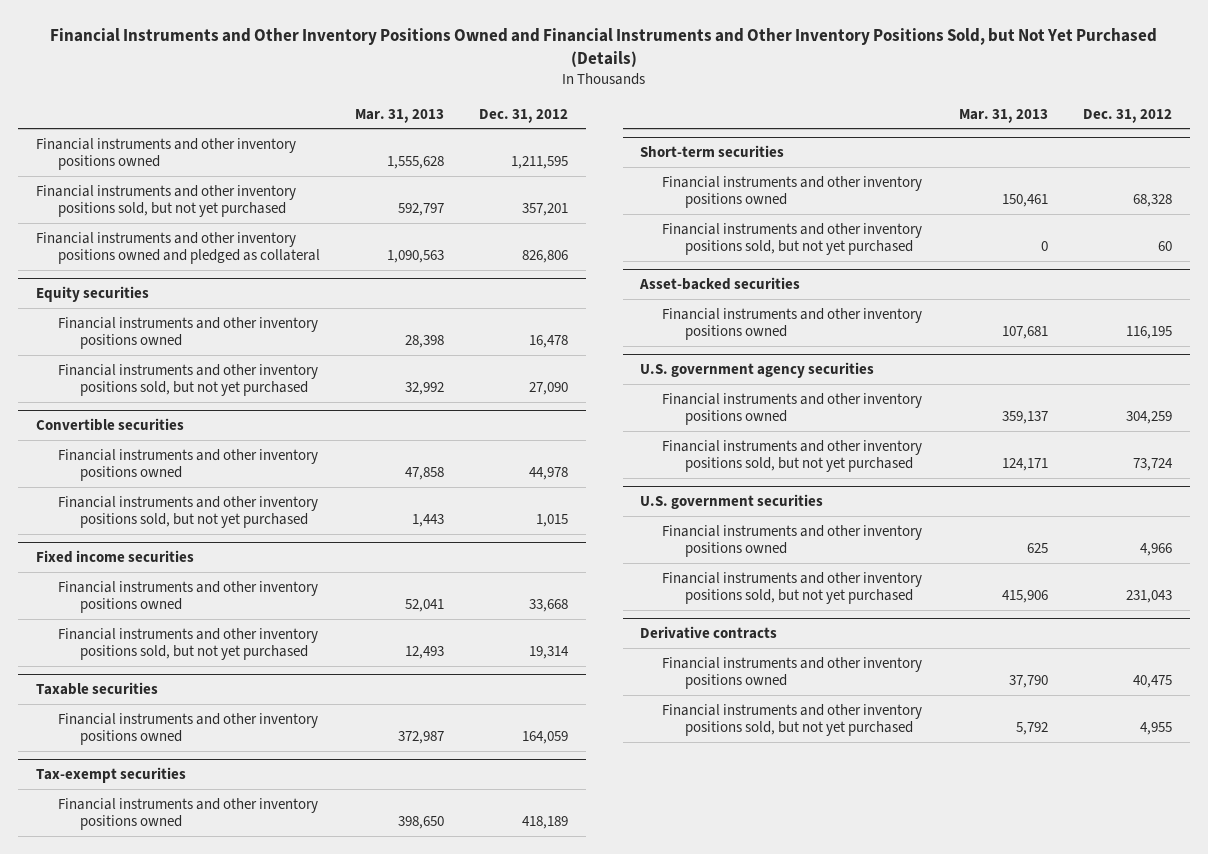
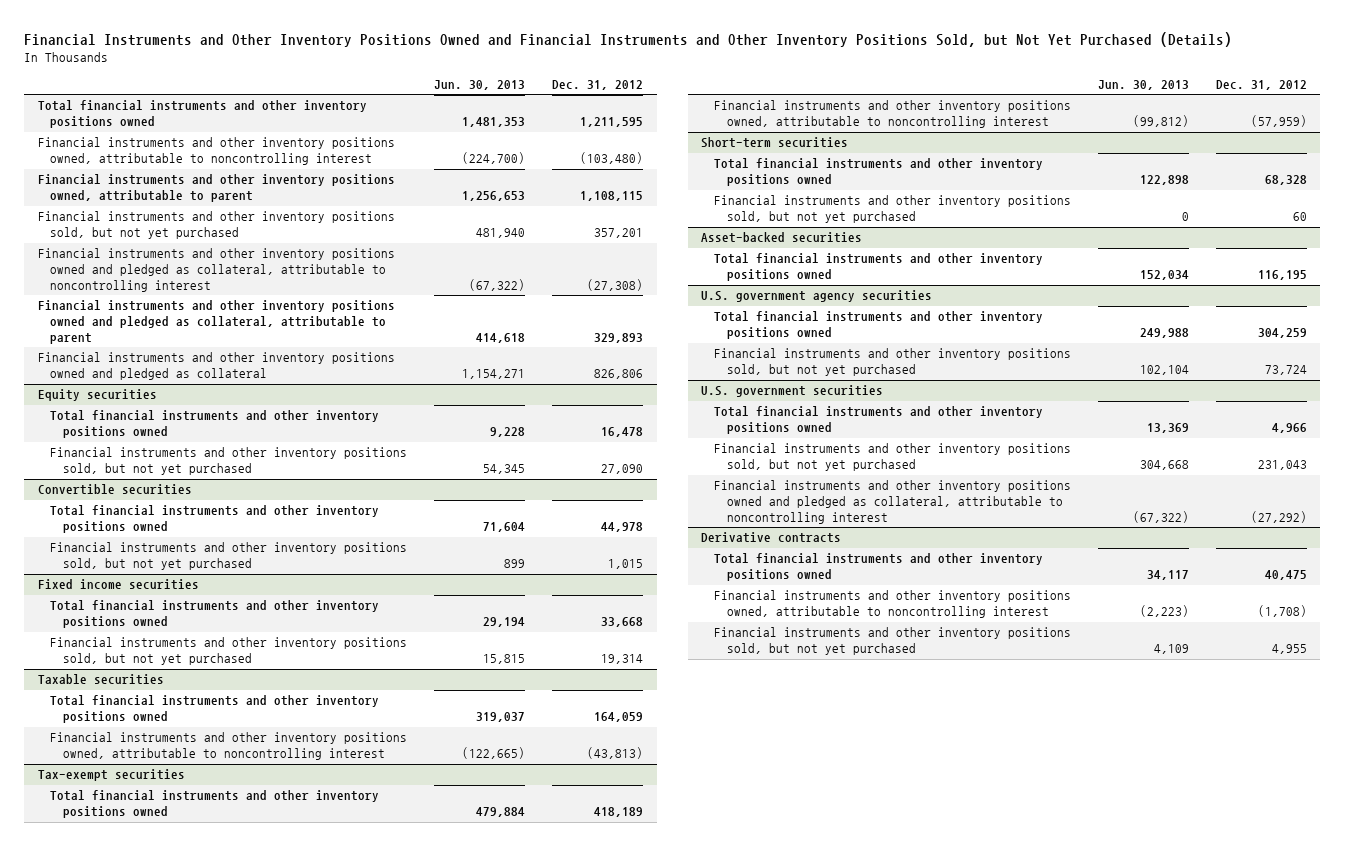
- | Mar. 31, 2013 | Dec. 31, 2012
+ | Jun. 30, 2013 | Dec. 31, 2012
- Financial instruments and other inventory positions owned | 1,555,628 | 1,211,595
+ Total financial instruments and other inventory positions owned | 1,481,353 | 1,211,595
+ Financial instruments and other inventory positions owned, attributable to noncontrolling interest | (224,700) | (103,480)
+ Financial instruments and other inventory positions owned, attributable to parent | 1,256,653 | 1,108,115
+ Financial instruments and other inventory positions owned and pledged as collateral, attributable to noncontrolling interest | (67,322) | (27,308)
+ Financial instruments and other inventory positions owned and pledged as collateral, attributable to parent | 414,618 | 329,893
@ Equity securities
- Financial instruments and other inventory positions owned | 28,398 | 16,478
+ Total financial instruments and other inventory positions owned | 9,228 | 16,478
@ Convertible securities
- Financial instruments and other inventory positions owned | 47,858 | 44,978
+ Total financial instruments and other inventory positions owned | 71,604 | 44,978
@ Fixed income securities
- Financial instruments and other inventory positions owned | 52,041 | 33,668
+ Total financial instruments and other inventory positions owned | 29,194 | 33,668
@ Taxable securities
- Financial instruments and other inventory positions owned | 372,987 | 164,059
+ Total financial instruments and other inventory positions owned | 319,037 | 164,059
+ Financial instruments and other inventory positions owned, attributable to noncontrolling interest | (122,665) | (43,813)
@ Tax-exempt securities
- Financial instruments and other inventory positions owned | 398,650 | 418,189
+ Total financial instruments and other inventory positions owned | 479,884 | 418,189
+ Financial instruments and other inventory positions owned, attributable to noncontrolling interest | (99,812) | (57,959)
@ Short-term securities
- Financial instruments and other inventory positions owned | 150,461 | 68,328
+ Total financial instruments and other inventory positions owned | 122,898 | 68,328
@ Asset-backed securities
- Financial instruments and other inventory positions owned | 107,681 | 116,195
+ Total financial instruments and other inventory positions owned | 152,034 | 116,195
@ U.S. government agency securities
- Financial instruments and other inventory positions owned | 359,137 | 304,259
+ Total financial instruments and other inventory positions owned | 249,988 | 304,259
@ U.S. government securities
- Financial instruments and other inventory positions owned | 625 | 4,966
+ Total financial instruments and other inventory positions owned | 13,369 | 4,966
+ Financial instruments and other inventory positions owned and pledged as collateral, attributable to noncontrolling interest | (67,322) | (27,292)
@ Derivative contracts
- Financial instruments and other inventory positions owned | 37,790 | 40,475
+ Total financial instruments and other inventory positions owned | 34,117 | 40,475
+ Financial instruments and other inventory positions owned, attributable to noncontrolling interest | (2,223) | (1,708)

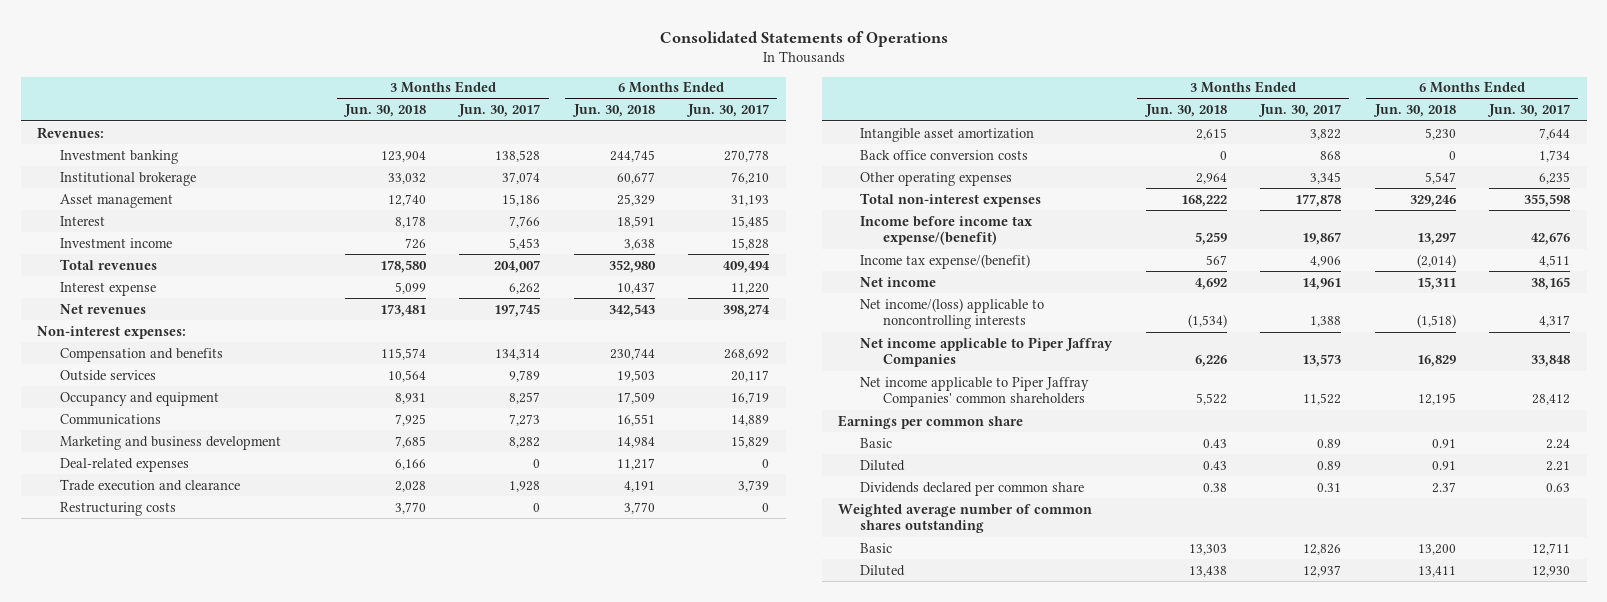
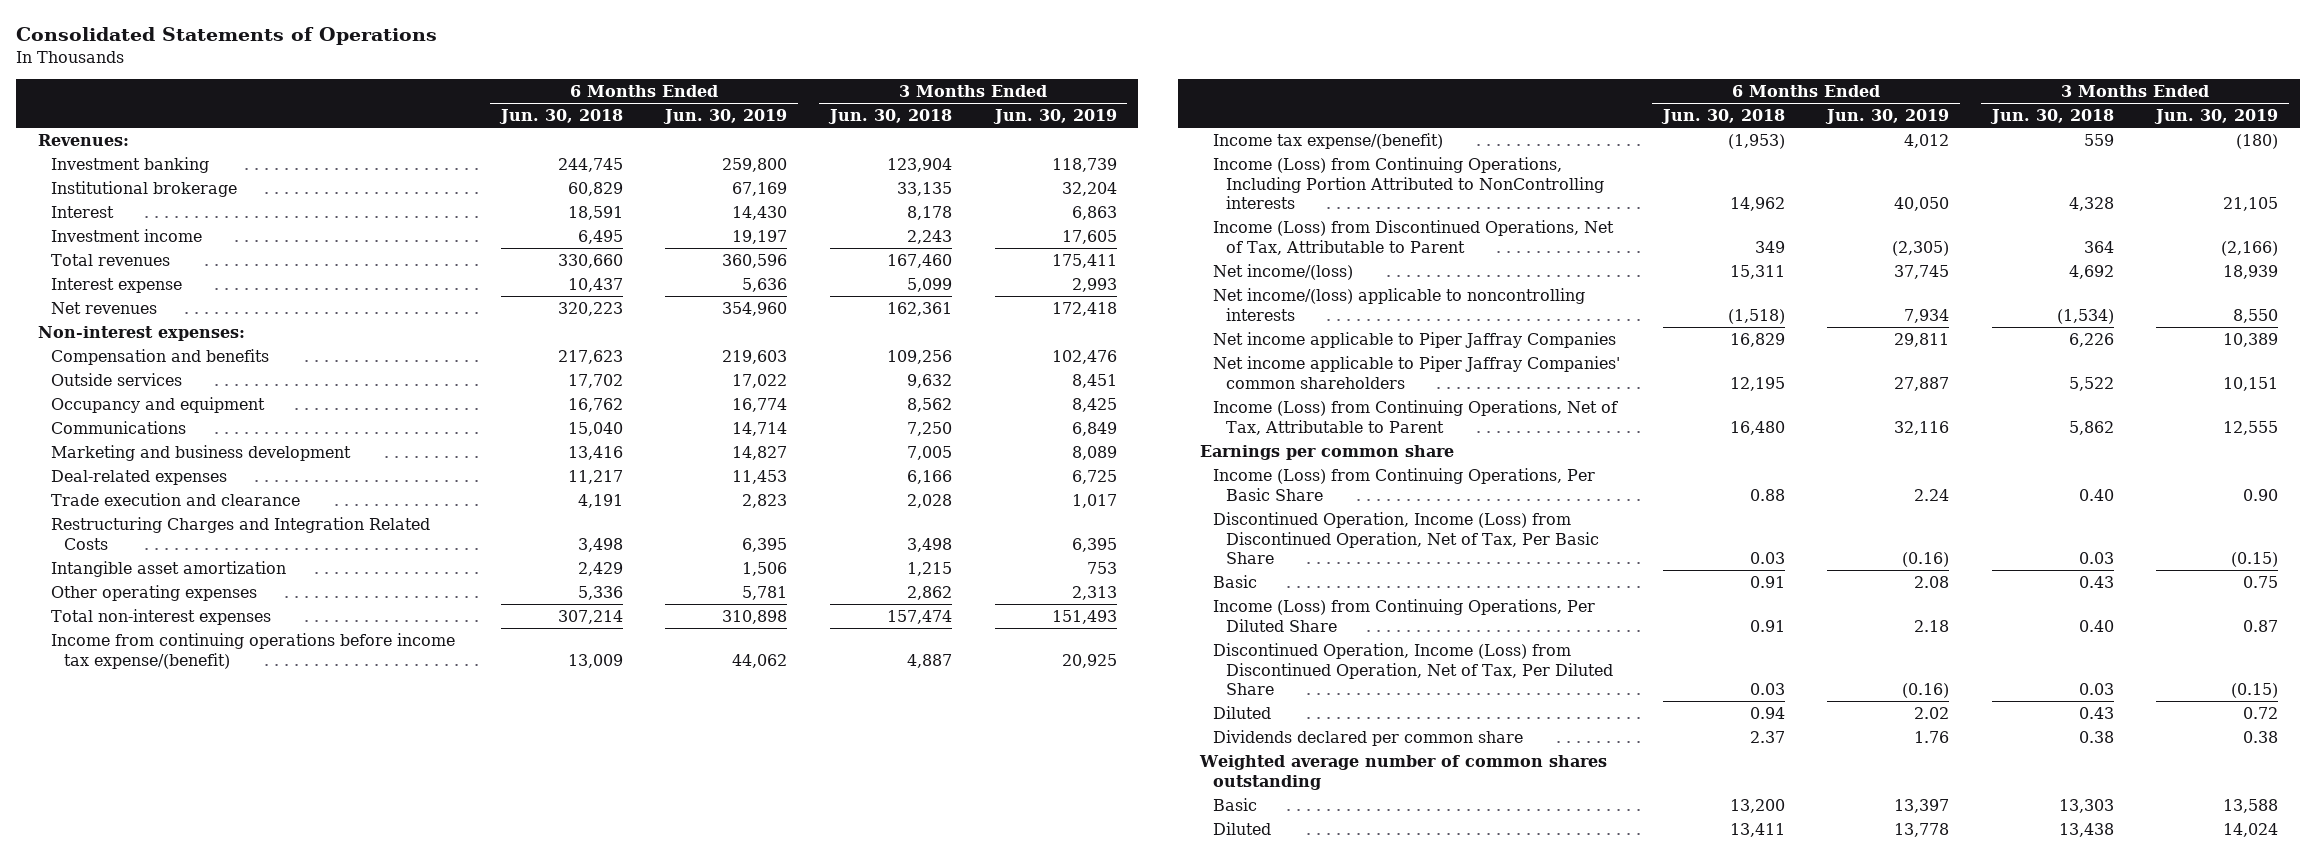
- | 3 Months Ended Jun. 30, 2018 | 3 Months Ended Jun. 30, 2017 | 6 Months Ended Jun. 30, 2018 | 6 Months Ended Jun. 30, 2017
+ | 6 Months Ended Jun. 30, 2018 | 6 Months Ended Jun. 30, 2019 | 3 Months Ended Jun. 30, 2018 | 3 Months Ended Jun. 30, 2019
- Institutional brokerage | 33,032 | 37,074 | 60,677 | 76,210
- Asset management | 12,740 | 15,186 | 25,329 | 31,193
+ Institutional brokerage | 60,829 | 67,169 | 33,135 | 32,204
- Investment income | 726 | 5,453 | 3,638 | 15,828
- Total revenues | 178,580 | 204,007 | 352,980 | 409,494
+ Investment income | 6,495 | 19,197 | 2,243 | 17,605
+ Total revenues | 330,660 | 360,596 | 167,460 | 175,411
- Net revenues | 173,481 | 197,745 | 342,543 | 398,274
+ Net revenues | 320,223 | 354,960 | 162,361 | 172,418
- Compensation and benefits | 115,574 | 134,314 | 230,744 | 268,692
- Outside services | 10,564 | 9,789 | 19,503 | 20,117
- Occupancy and equipment | 8,931 | 8,257 | 17,509 | 16,719
- Communications | 7,925 | 7,273 | 16,551 | 14,889
- Marketing and business development | 7,685 | 8,282 | 14,984 | 15,829
+ Compensation and benefits | 217,623 | 219,603 | 109,256 | 102,476
+ Outside services | 17,702 | 17,022 | 9,632 | 8,451
+ Occupancy and equipment | 16,762 | 16,774 | 8,562 | 8,425
+ Communications | 15,040 | 14,714 | 7,250 | 6,849
+ Marketing and business development | 13,416 | 14,827 | 7,005 | 8,089
- Restructuring costs | 3,770 | 0 | 3,770 | 0
- Intangible asset amortization | 2,615 | 3,822 | 5,230 | 7,644
- Back office conversion costs | 0 | 868 | 0 | 1,734
- Other operating expenses | 2,964 | 3,345 | 5,547 | 6,235
- Total non-interest expenses | 168,222 | 177,878 | 329,246 | 355,598
- Income before income tax expense/(benefit) | 5,259 | 19,867 | 13,297 | 42,676
- Income tax expense/(benefit) | 567 | 4,906 | (2,014) | 4,511
- Net income | 4,692 | 14,961 | 15,311 | 38,165
+ Restructuring Charges and Integration Related Costs | 3,498 | 6,395 | 3,498 | 6,395
+ Intangible asset amortization | 2,429 | 1,506 | 1,215 | 753
+ Other operating expenses | 5,336 | 5,781 | 2,862 | 2,313
+ Total non-interest expenses | 307,214 | 310,898 | 157,474 | 151,493
+ Income from continuing operations before income tax expense/(benefit) | 13,009 | 44,062 | 4,887 | 20,925
+ Income tax expense/(benefit) | (1,953) | 4,012 | 559 | (180)
+ Income (Loss) from Continuing Operations, Including Portion Attributed to NonControlling interests | 14,962 | 40,050 | 4,328 | 21,105
+ Income (Loss) from Discontinued Operations, Net of Tax, Attributable to Parent | 349 | (2,305) | 364 | (2,166)
+ Net income/(loss) | 15,311 | 37,745 | 4,692 | 18,939
+ Income (Loss) from Continuing Operations, Net of Tax, Attributable to Parent | 16,480 | 32,116 | 5,862 | 12,555
+ Income (Loss) from Continuing Operations, Per Basic Share | 0.88 | 2.24 | 0.40 | 0.90
+ Discontinued Operation, Income (Loss) from Discontinued Operation, Net of Tax, Per Basic Share | 0.03 | (0.16) | 0.03 | (0.15)
- Diluted | 0.43 | 0.89 | 0.91 | 2.21
+ Income (Loss) from Continuing Operations, Per Diluted Share | 0.91 | 2.18 | 0.40 | 0.87
+ Discontinued Operation, Income (Loss) from Discontinued Operation, Net of Tax, Per Diluted Share | 0.03 | (0.16) | 0.03 | (0.15)
+ Diluted | 0.94 | 2.02 | 0.43 | 0.72

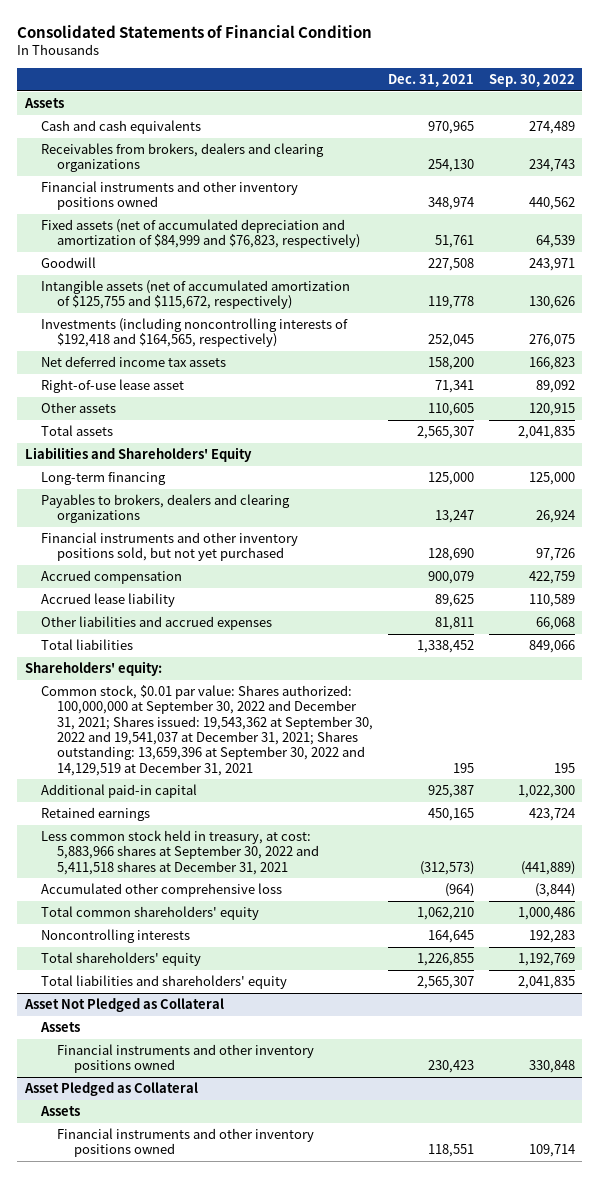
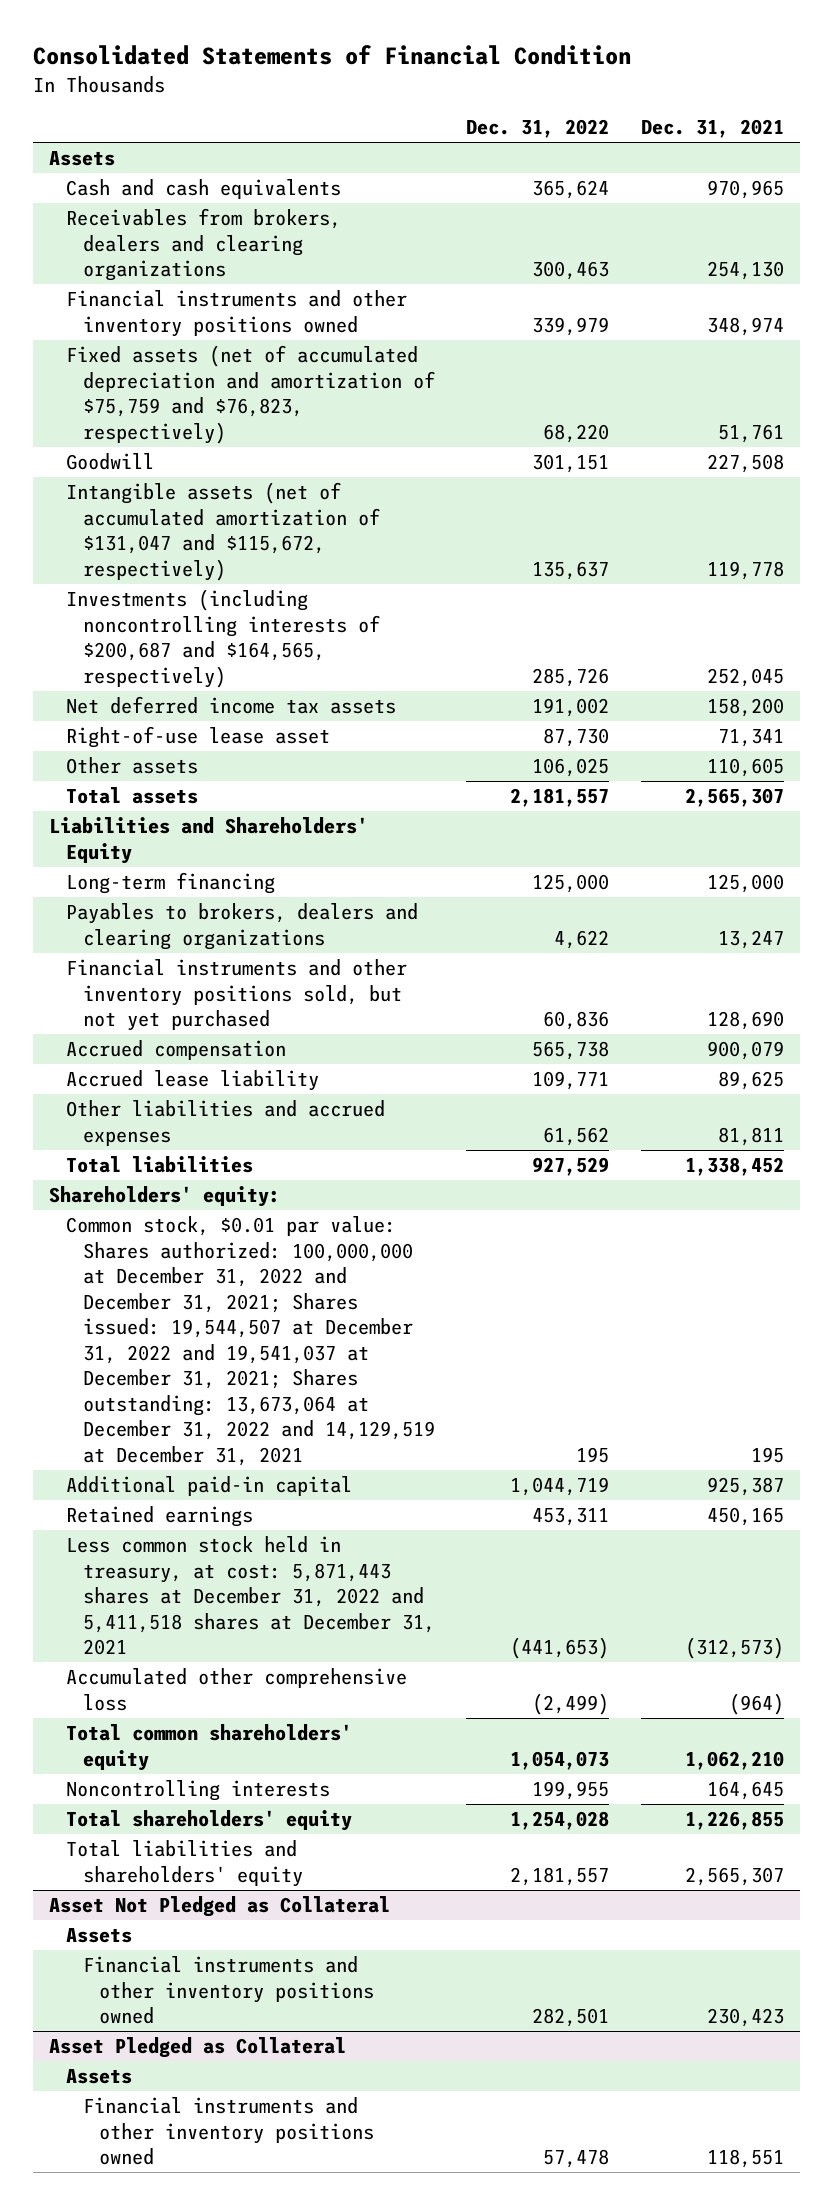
- | Dec. 31, 2021 | Sep. 30, 2022
+ | Dec. 31, 2022 | Dec. 31, 2021
- Fixed assets (net of accumulated depreciation and amortization of $84,999 and $76,823, respectively) | 51,761 | 64,539
+ Fixed assets (net of accumulated depreciation and amortization of $75,759 and $76,823, respectively) | 68,220 | 51,761
- Intangible assets (net of accumulated amortization of $125,755 and $115,672, respectively) | 119,778 | 130,626
- Investments (including noncontrolling interests of $192,418 and $164,565, respectively) | 252,045 | 276,075
+ Intangible assets (net of accumulated amortization of $131,047 and $115,672, respectively) | 135,637 | 119,778
+ Investments (including noncontrolling interests of $200,687 and $164,565, respectively) | 285,726 | 252,045
- Common stock, $0.01 par value: Shares authorized: 100,000,000 at September 30, 2022 and December 31, 2021; Shares issued: 19,543,362 at September 30, 2022 and 19,541,037 at December 31, 2021; Shares outstanding: 13,659,396 at September 30, 2022 and 14,129,519 at December 31, 2021 | 195 | 195
+ Common stock, $0.01 par value: Shares authorized: 100,000,000 at December 31, 2022 and December 31, 2021; Shares issued: 19,544,507 at December 31, 2022 and 19,541,037 at December 31, 2021; Shares outstanding: 13,673,064 at December 31, 2022 and 14,129,519 at December 31, 2021 | 195 | 195
- Less common stock held in treasury, at cost: 5,883,966 shares at September 30, 2022 and 5,411,518 shares at December 31, 2021 | (312,573) | (441,889)
+ Less common stock held in treasury, at cost: 5,871,443 shares at December 31, 2022 and 5,411,518 shares at December 31, 2021 | (441,653) | (312,573)

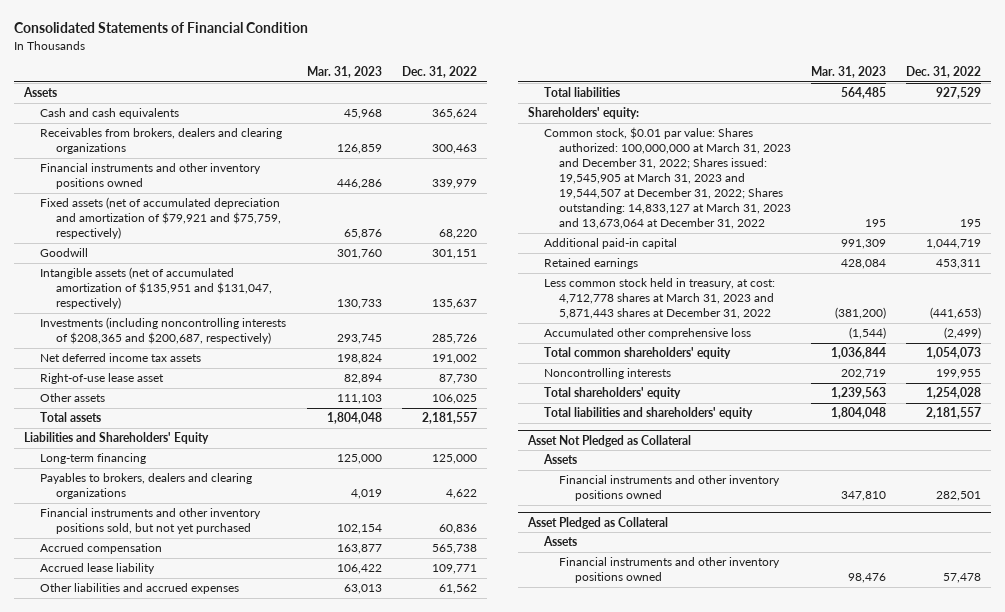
- | Dec. 31, 2022 | Dec. 31, 2021
+ | Mar. 31, 2023 | Dec. 31, 2022
- Fixed assets (net of accumulated depreciation and amortization of $75,759 and $76,823, respectively) | 68,220 | 51,761
+ Fixed assets (net of accumulated depreciation and amortization of $79,921 and $75,759, respectively) | 65,876 | 68,220
- Intangible assets (net of accumulated amortization of $131,047 and $115,672, respectively) | 135,637 | 119,778
- Investments (including noncontrolling interests of $200,687 and $164,565, respectively) | 285,726 | 252,045
+ Intangible assets (net of accumulated amortization of $135,951 and $131,047, respectively) | 130,733 | 135,637
+ Investments (including noncontrolling interests of $208,365 and $200,687, respectively) | 293,745 | 285,726
- Common stock, $0.01 par value: Shares authorized: 100,000,000 at December 31, 2022 and December 31, 2021; Shares issued: 19,544,507 at December 31, 2022 and 19,541,037 at December 31, 2021; Shares outstanding: 13,673,064 at December 31, 2022 and 14,129,519 at December 31, 2021 | 195 | 195
+ Common stock, $0.01 par value: Shares authorized: 100,000,000 at March 31, 2023 and December 31, 2022; Shares issued: 19,545,905 at March 31, 2023 and 19,544,507 at December 31, 2022; Shares outstanding: 14,833,127 at March 31, 2023 and 13,673,064 at December 31, 2022 | 195 | 195
- Less common stock held in treasury, at cost: 5,871,443 shares at December 31, 2022 and 5,411,518 shares at December 31, 2021 | (441,653) | (312,573)
+ Less common stock held in treasury, at cost: 4,712,778 shares at March 31, 2023 and 5,871,443 shares at December 31, 2022 | (381,200) | (441,653)

